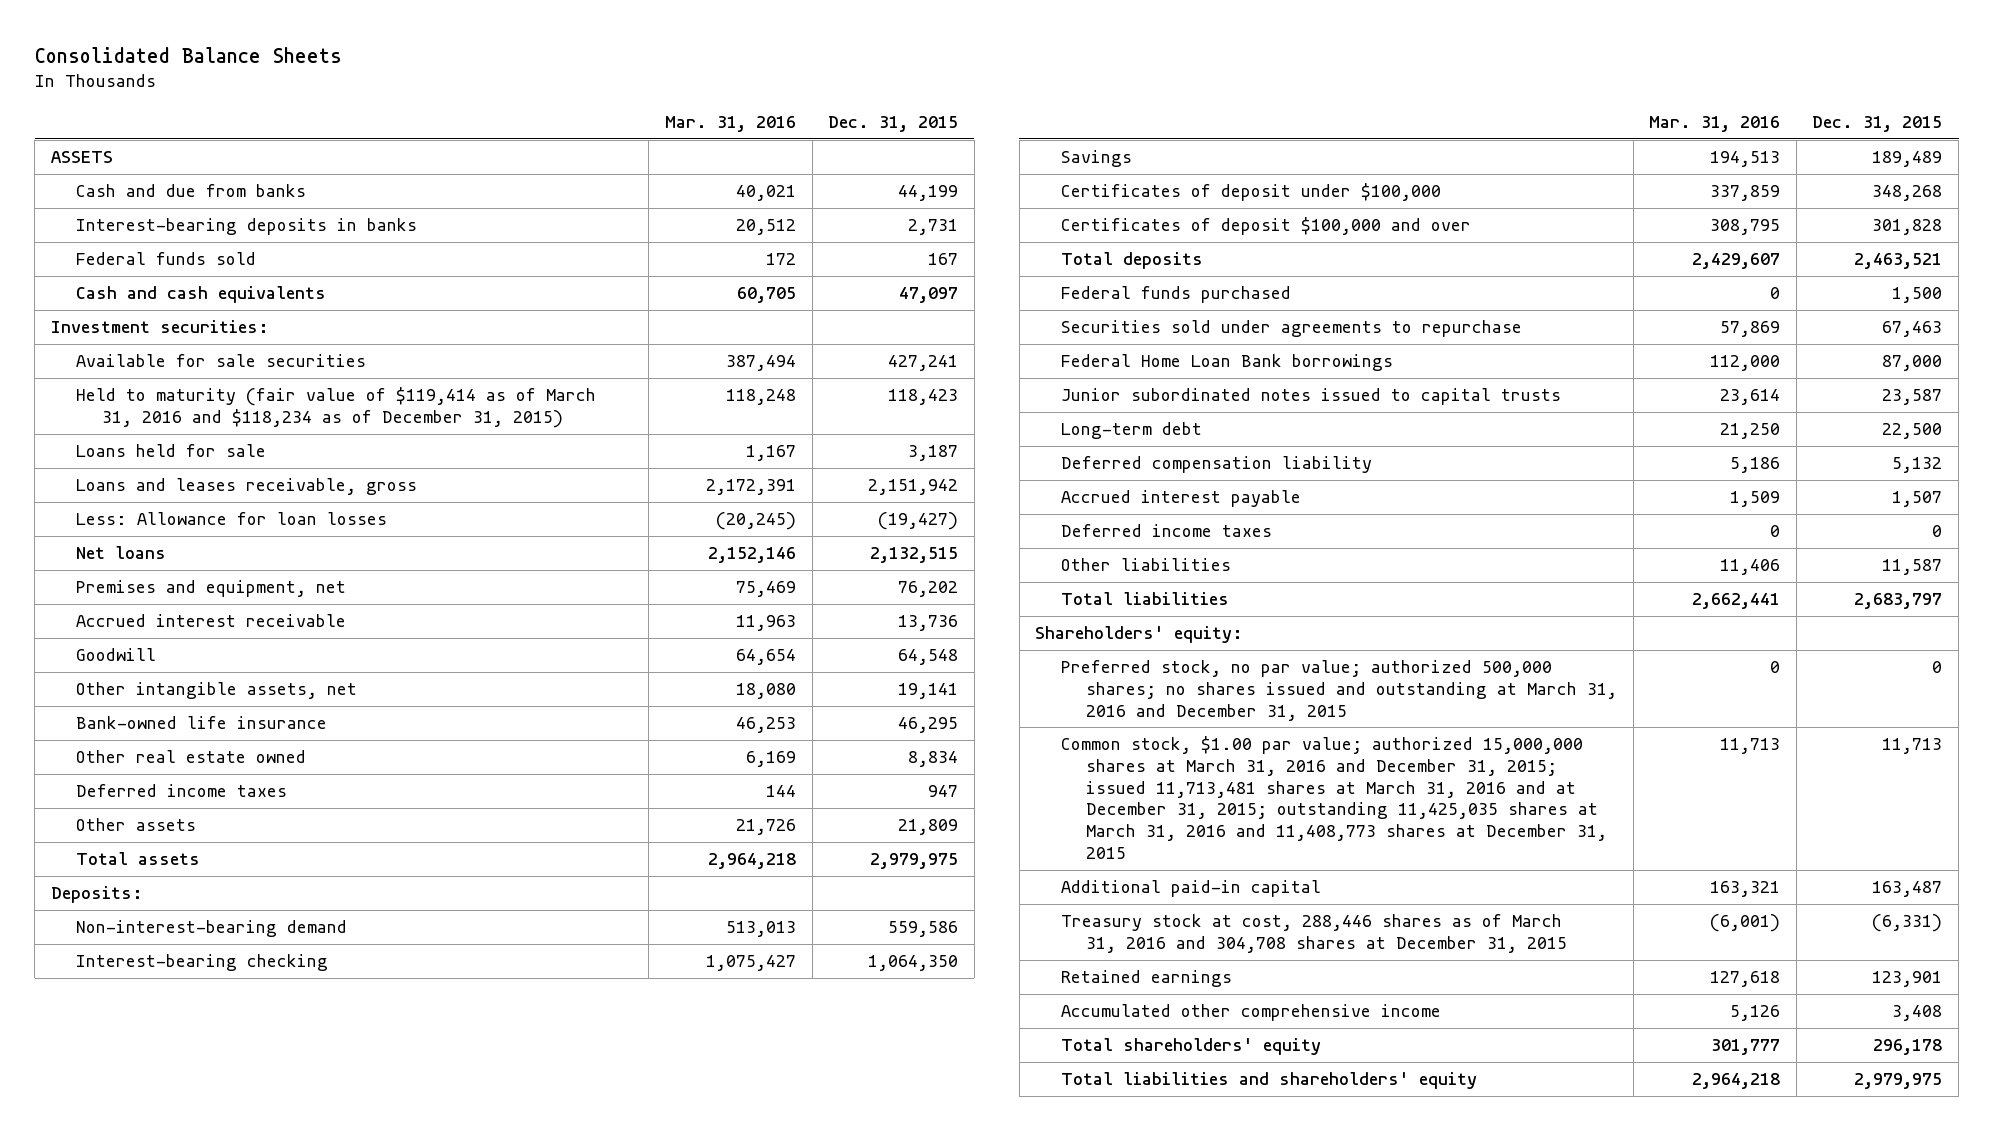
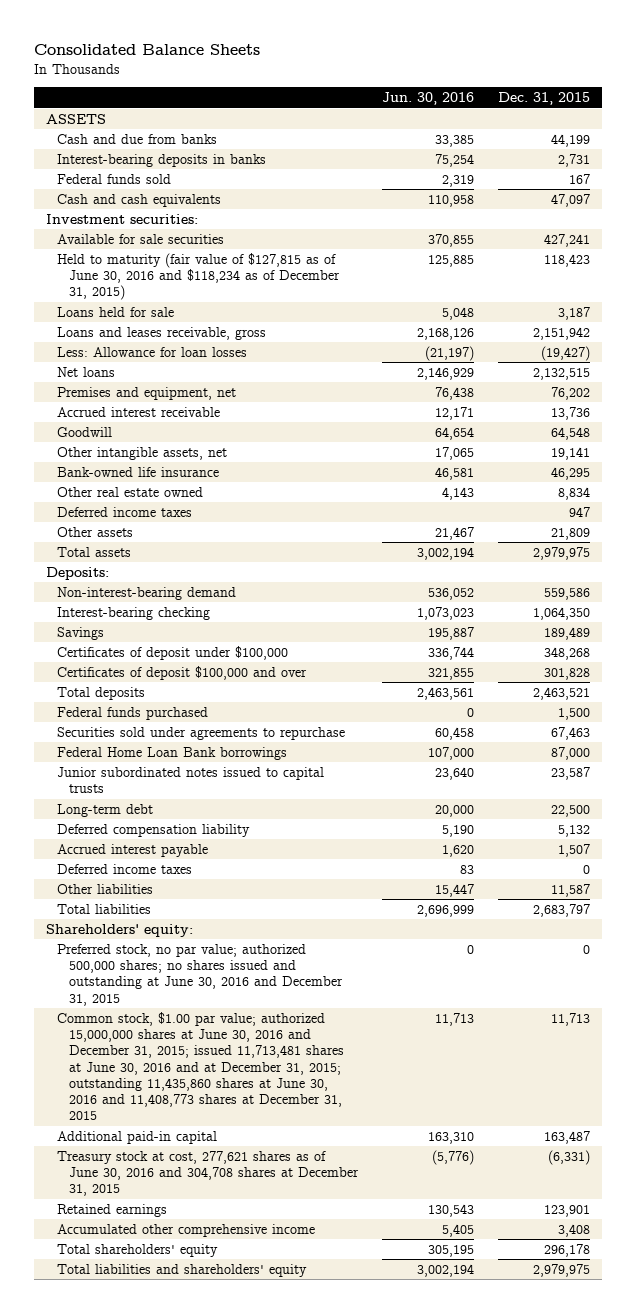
- | Mar. 31, 2016 | Dec. 31, 2015
+ | Jun. 30, 2016 | Dec. 31, 2015
- Held to maturity (fair value of $119,414 as of March 31, 2016 and $118,234 as of December 31, 2015) | 118,248 | 118,423
+ Held to maturity (fair value of $127,815 as of June 30, 2016 and $118,234 as of December 31, 2015) | 125,885 | 118,423
- Preferred stock, no par value; authorized 500,000 shares; no shares issued and outstanding at March 31, 2016 and December 31, 2015 | 0 | 0
- Common stock, $1.00 par value; authorized 15,000,000 shares at March 31, 2016 and December 31, 2015; issued 11,713,481 shares at March 31, 2016 and at December 31, 2015; outstanding 11,425,035 shares at March 31, 2016 and 11,408,773 shares at December 31, 2015 | 11,713 | 11,713
+ Preferred stock, no par value; authorized 500,000 shares; no shares issued and outstanding at June 30, 2016 and December 31, 2015 | 0 | 0
+ Common stock, $1.00 par value; authorized 15,000,000 shares at June 30, 2016 and December 31, 2015; issued 11,713,481 shares at June 30, 2016 and at December 31, 2015; outstanding 11,435,860 shares at June 30, 2016 and 11,408,773 shares at December 31, 2015 | 11,713 | 11,713
- Treasury stock at cost, 288,446 shares as of March 31, 2016 and 304,708 shares at December 31, 2015 | (6,001) | (6,331)
+ Treasury stock at cost, 277,621 shares as of June 30, 2016 and 304,708 shares at December 31, 2015 | (5,776) | (6,331)

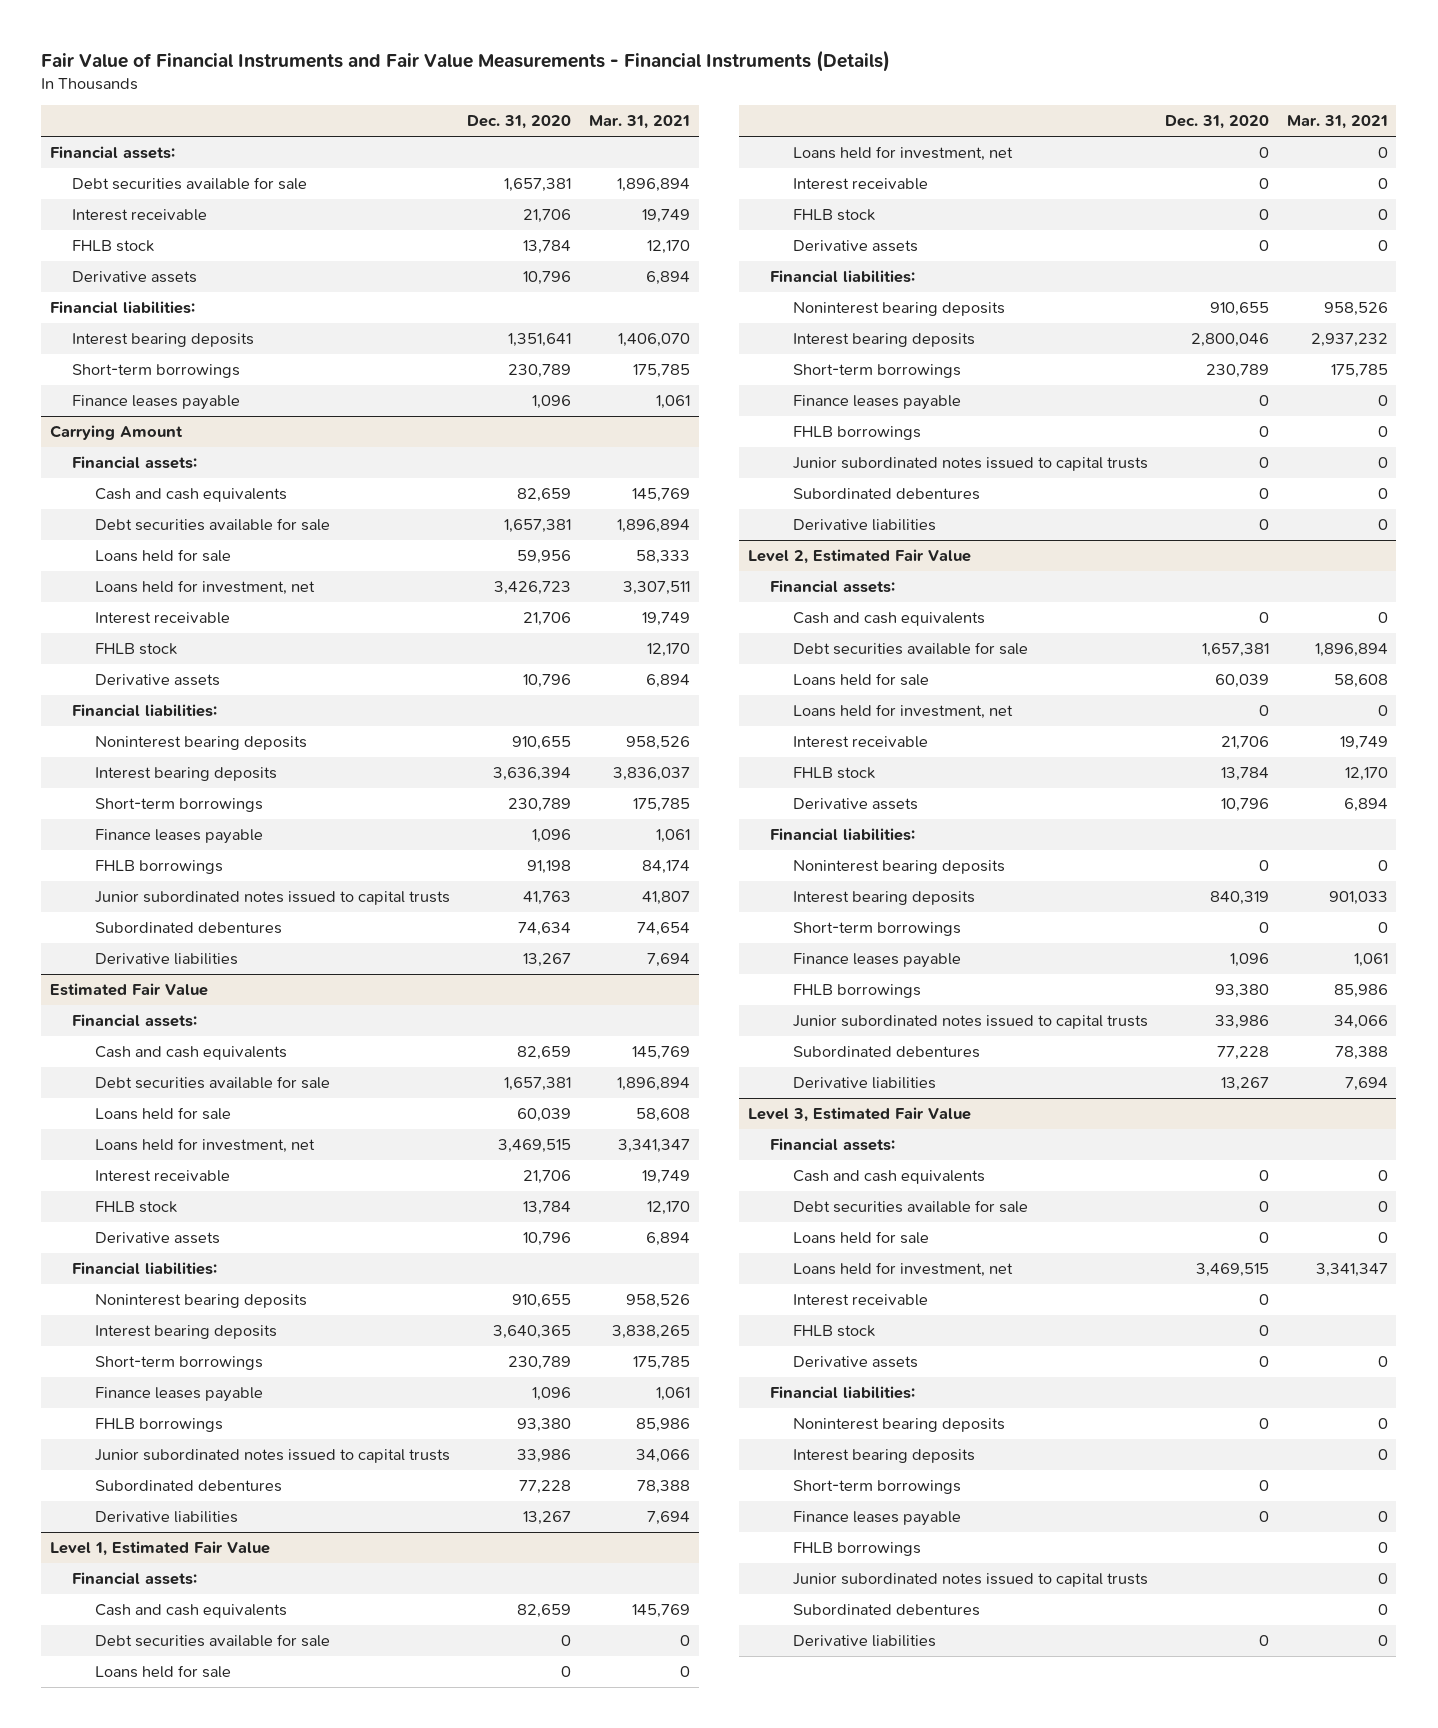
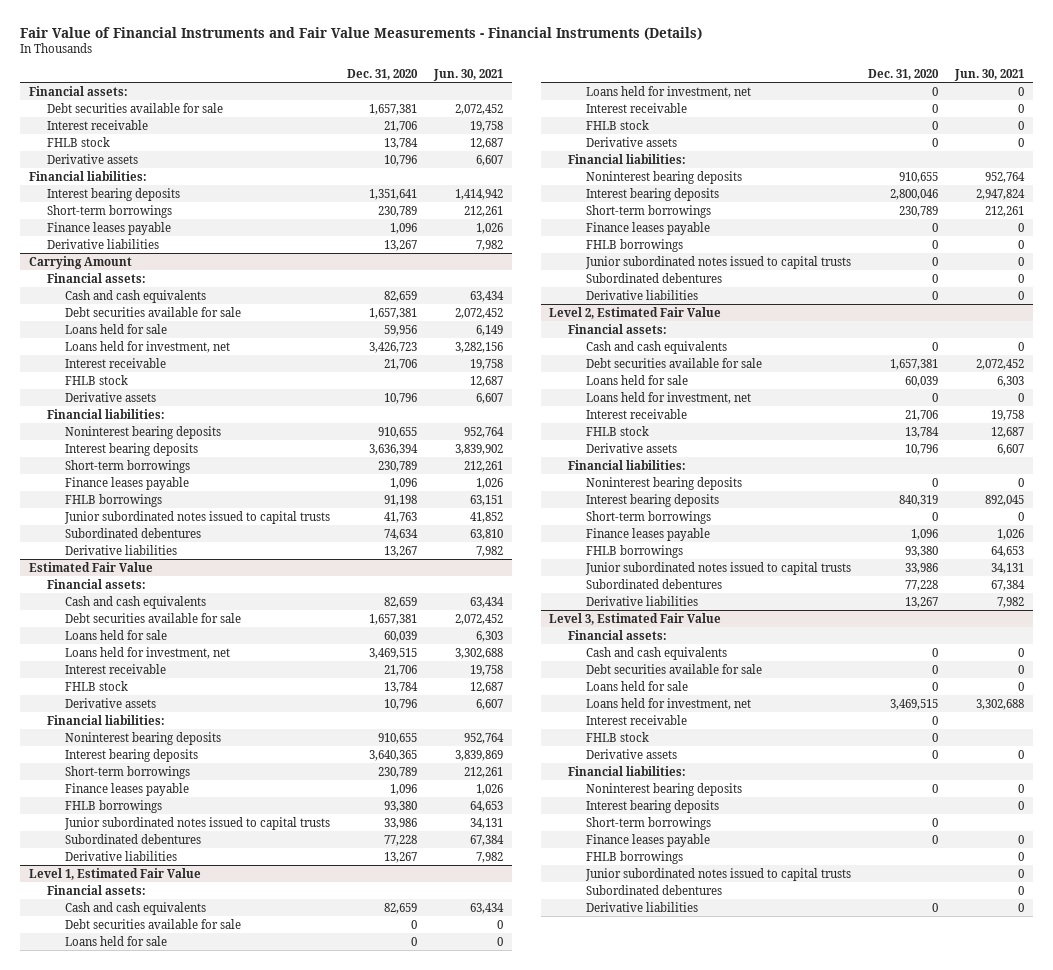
- | Dec. 31, 2020 | Mar. 31, 2021
+ | Dec. 31, 2020 | Jun. 30, 2021
+ Derivative liabilities | 13,267 | 7,982

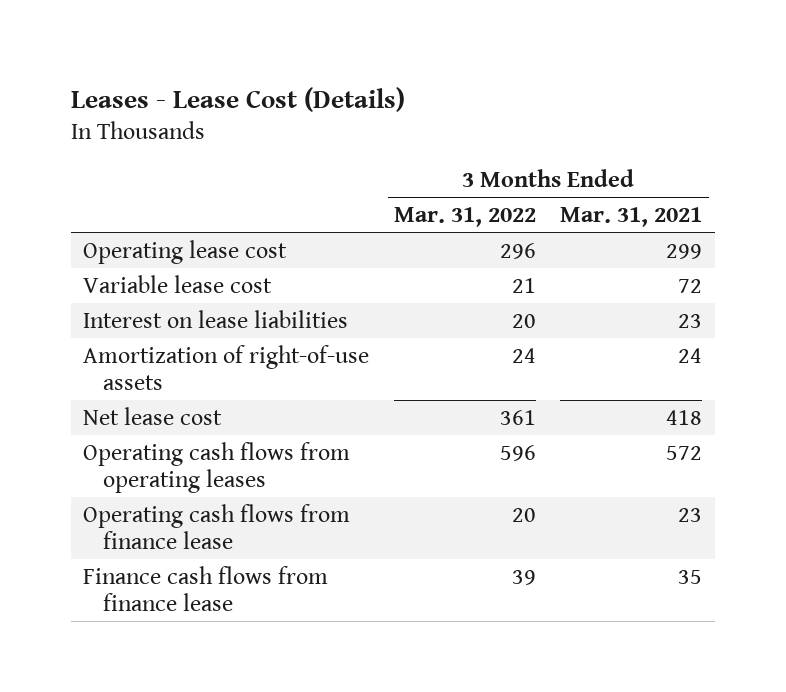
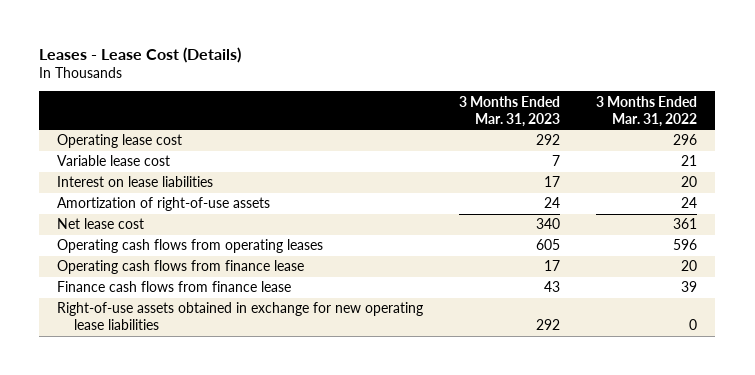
- | 3 Months Ended Mar. 31, 2022 | 3 Months Ended Mar. 31, 2021
+ | 3 Months Ended Mar. 31, 2023 | 3 Months Ended Mar. 31, 2022
+ Right-of-use assets obtained in exchange for new operating lease liabilities | 292 | 0

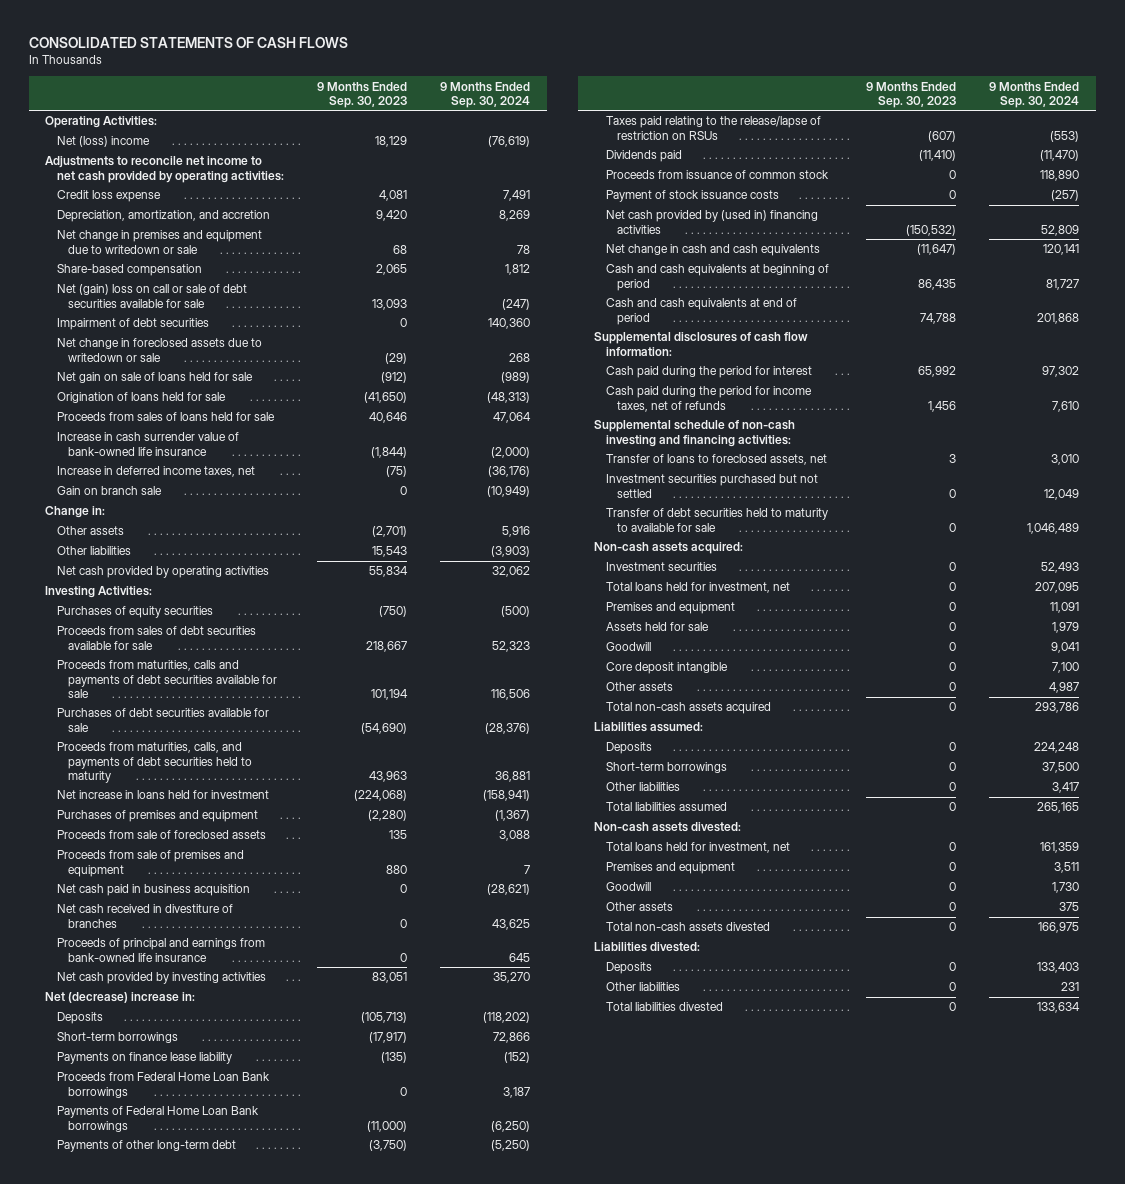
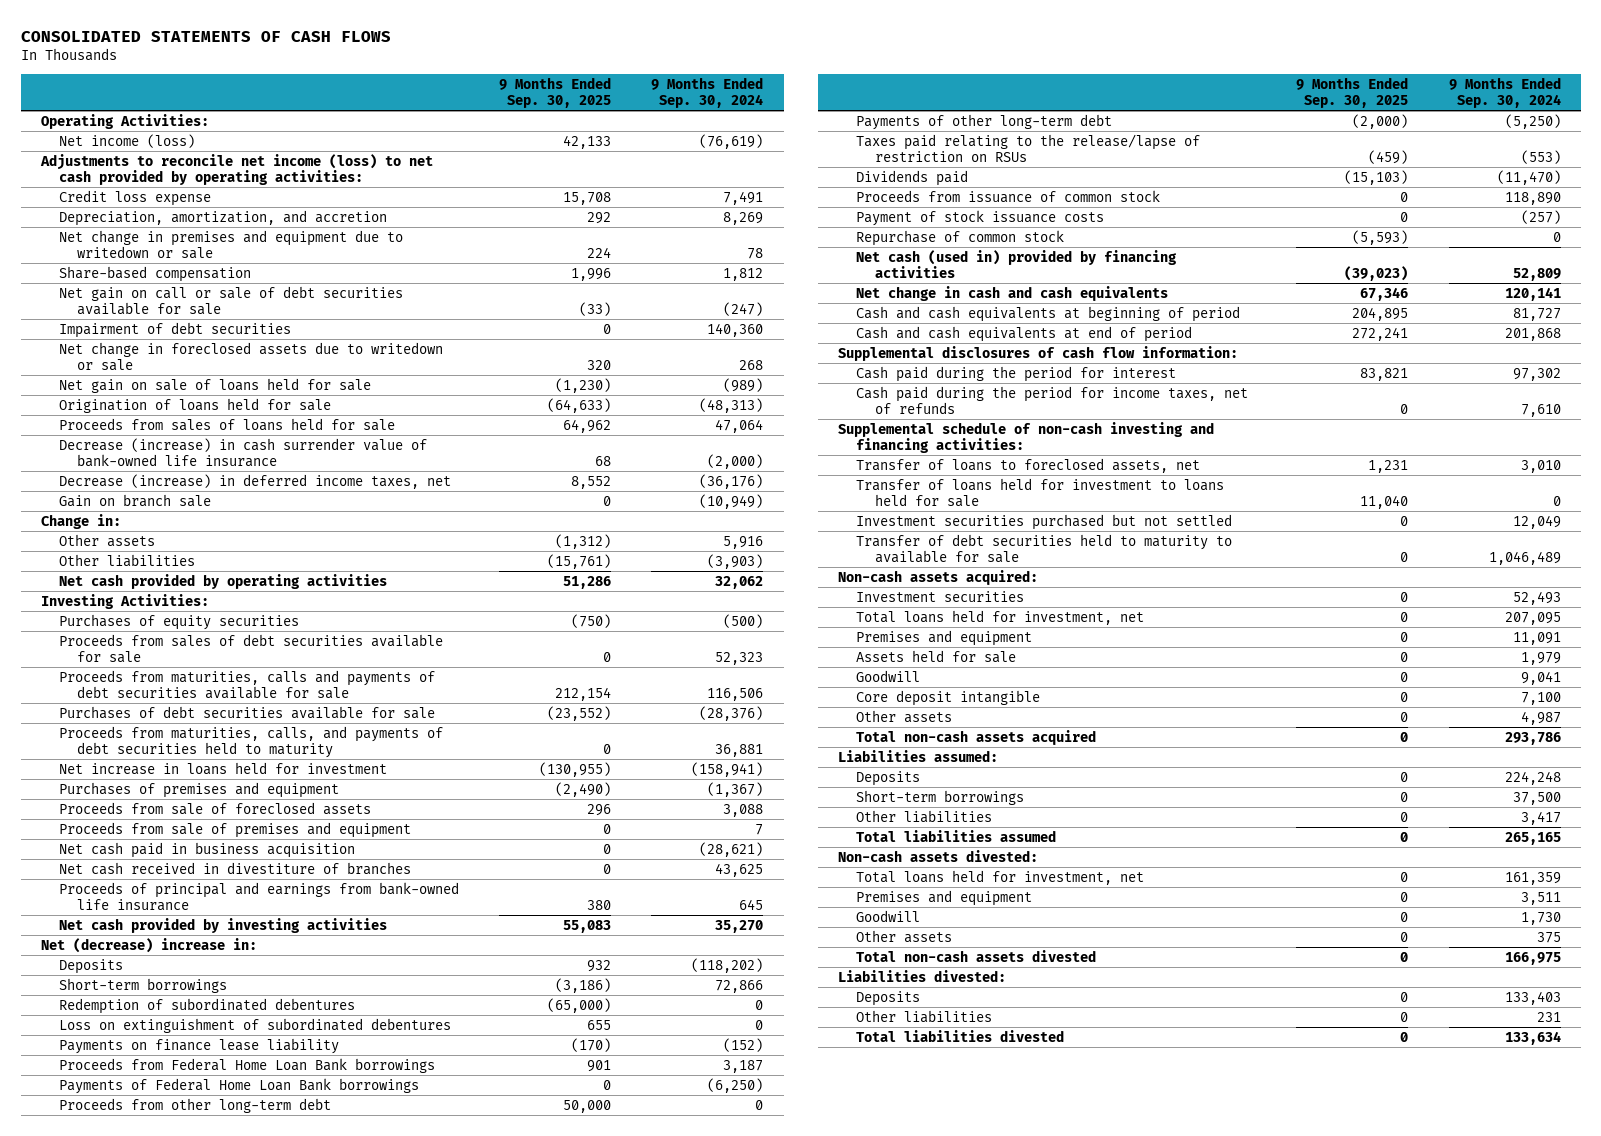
- | 9 Months Ended Sep. 30, 2023 | 9 Months Ended Sep. 30, 2024
+ | 9 Months Ended Sep. 30, 2025 | 9 Months Ended Sep. 30, 2024
- Net (loss) income | 18,129 | (76,619)
- Adjustments to reconcile net income to net cash provided by operating activities:
+ Net income (loss) | 42,133 | (76,619)
+ Adjustments to reconcile net income (loss) to net cash provided by operating activities:
- Net (gain) loss on call or sale of debt securities available for sale | 13,093 | (247)
+ Net gain on call or sale of debt securities available for sale | (33) | (247)
- Increase in cash surrender value of bank-owned life insurance | (1,844) | (2,000)
- Increase in deferred income taxes, net | (75) | (36,176)
+ Decrease (increase) in cash surrender value of bank-owned life insurance | 68 | (2,000)
+ Decrease (increase) in deferred income taxes, net | 8,552 | (36,176)
+ Redemption of subordinated debentures | (65,000) | 0
+ Loss on extinguishment of subordinated debentures | 655 | 0
+ Proceeds from other long-term debt | 50,000 | 0
- Net cash provided by (used in) financing activities | (150,532) | 52,809
+ Repurchase of common stock | (5,593) | 0
+ Net cash (used in) provided by financing activities | (39,023) | 52,809
+ Transfer of loans held for investment to loans held for sale | 11,040 | 0

